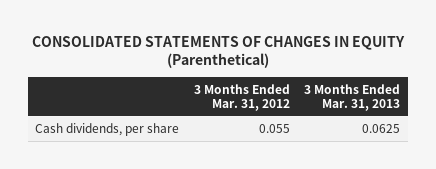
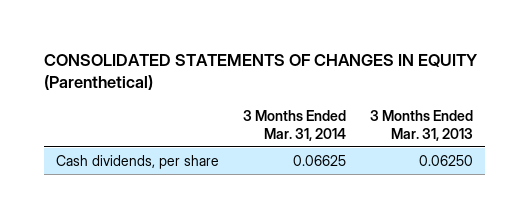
- | 3 Months Ended Mar. 31, 2012 | 3 Months Ended Mar. 31, 2013
+ | 3 Months Ended Mar. 31, 2014 | 3 Months Ended Mar. 31, 2013
- Cash dividends, per share | 0.055 | 0.0625
+ Cash dividends, per share | 0.06625 | 0.06250

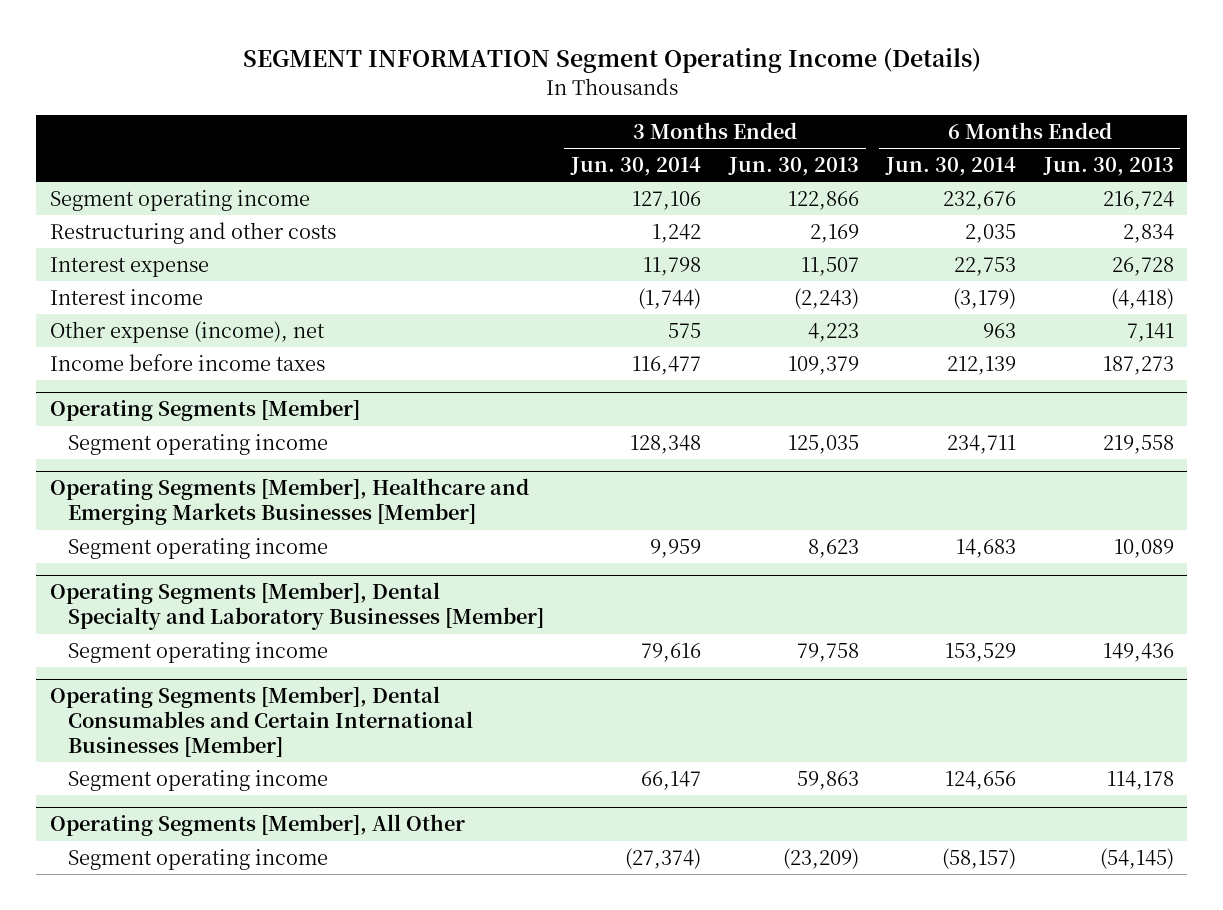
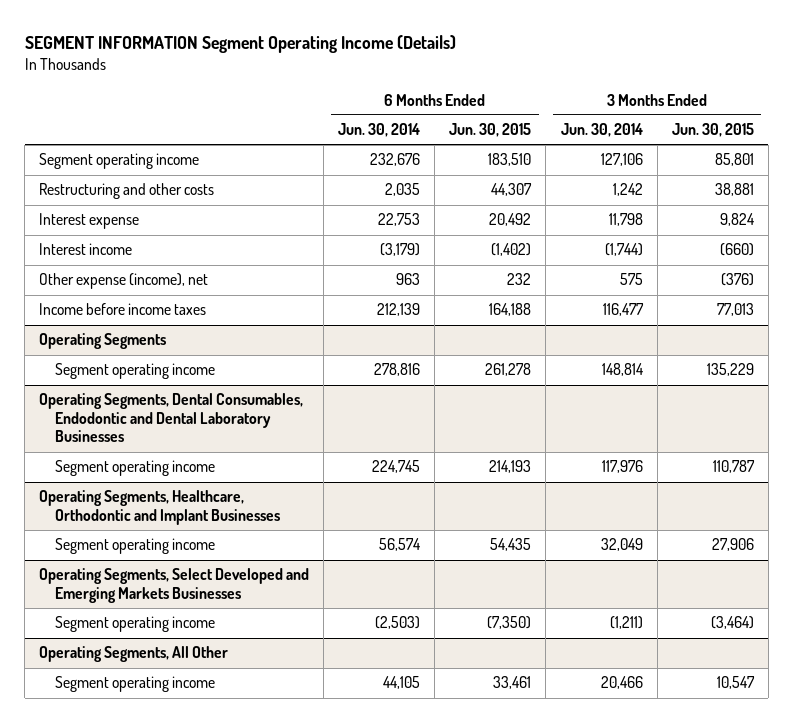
- | 3 Months Ended Jun. 30, 2014 | 3 Months Ended Jun. 30, 2013 | 6 Months Ended Jun. 30, 2014 | 6 Months Ended Jun. 30, 2013
+ | 6 Months Ended Jun. 30, 2014 | 6 Months Ended Jun. 30, 2015 | 3 Months Ended Jun. 30, 2014 | 3 Months Ended Jun. 30, 2015
- Operating Segments [Member]
- Segment operating income | 128,348 | 125,035 | 234,711 | 219,558
- Operating Segments [Member], Healthcare and Emerging Markets Businesses [Member]
- Segment operating income | 9,959 | 8,623 | 14,683 | 10,089
- Operating Segments [Member], Dental Specialty and Laboratory Businesses [Member]
- Segment operating income | 79,616 | 79,758 | 153,529 | 149,436
- Operating Segments [Member], Dental Consumables and Certain International Businesses [Member]
- Segment operating income | 66,147 | 59,863 | 124,656 | 114,178
- Operating Segments [Member], All Other
- Segment operating income | (27,374) | (23,209) | (58,157) | (54,145)
+ Operating Segments
+ Segment operating income | 278,816 | 261,278 | 148,814 | 135,229
+ Operating Segments, Dental Consumables, Endodontic and Dental Laboratory Businesses
+ Segment operating income | 224,745 | 214,193 | 117,976 | 110,787
+ Operating Segments, Healthcare, Orthodontic and Implant Businesses
+ Segment operating income | 56,574 | 54,435 | 32,049 | 27,906
+ Operating Segments, Select Developed and Emerging Markets Businesses
+ Segment operating income | (2,503) | (7,350) | (1,211) | (3,464)
+ Operating Segments, All Other
+ Segment operating income | 44,105 | 33,461 | 20,466 | 10,547

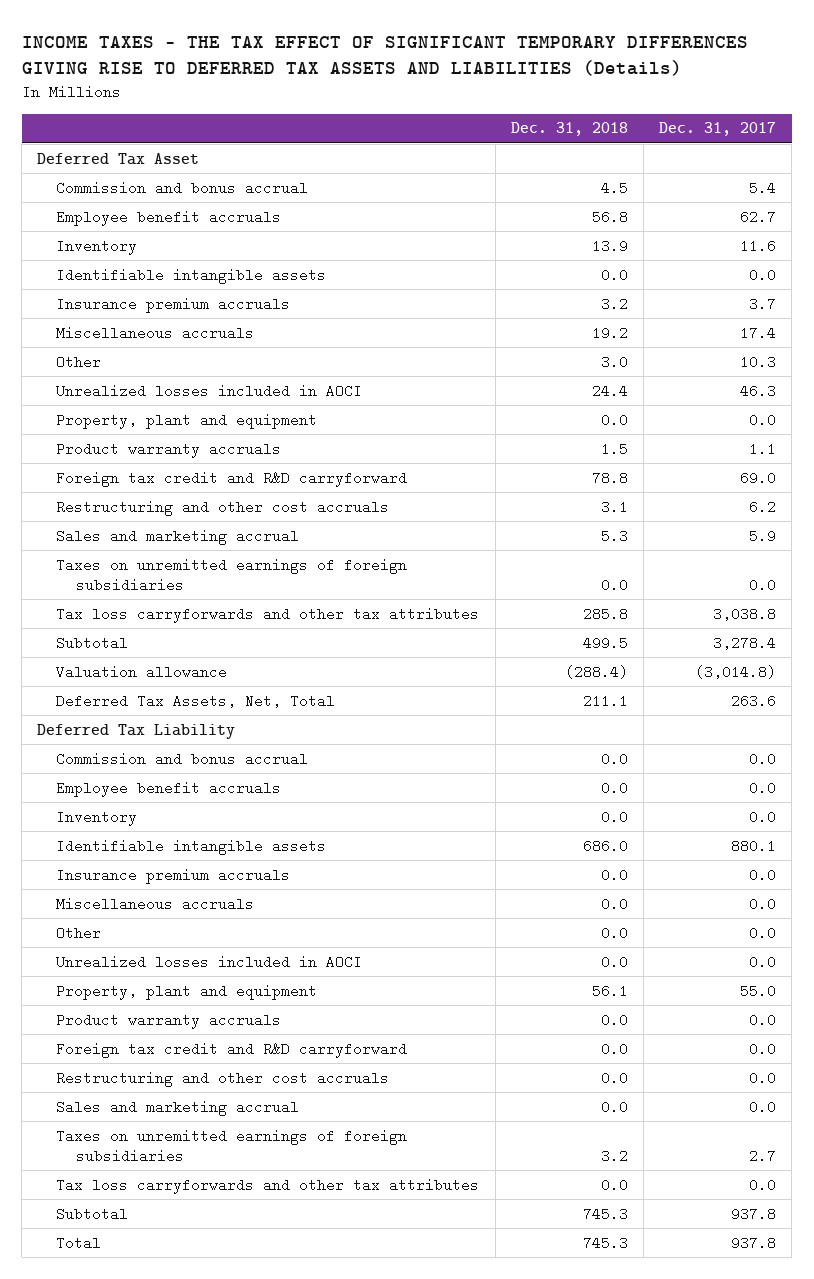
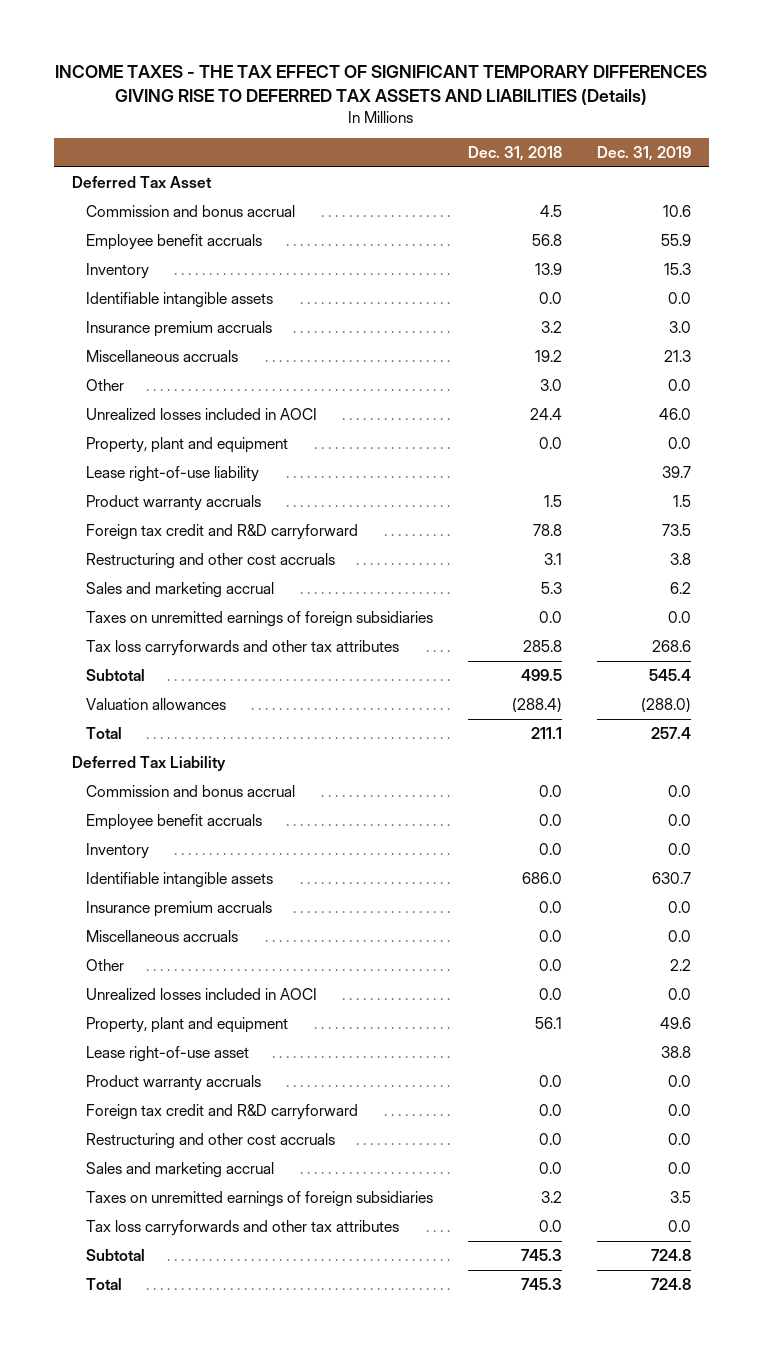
- | Dec. 31, 2018 | Dec. 31, 2017
+ | Dec. 31, 2018 | Dec. 31, 2019
+ Lease right-of-use liability | | 39.7
- Valuation allowance | (288.4) | (3,014.8)
- Deferred Tax Assets, Net, Total | 211.1 | 263.6
+ Valuation allowances | (288.4) | (288.0)
+ Total | 211.1 | 257.4
+ Lease right-of-use asset | | 38.8

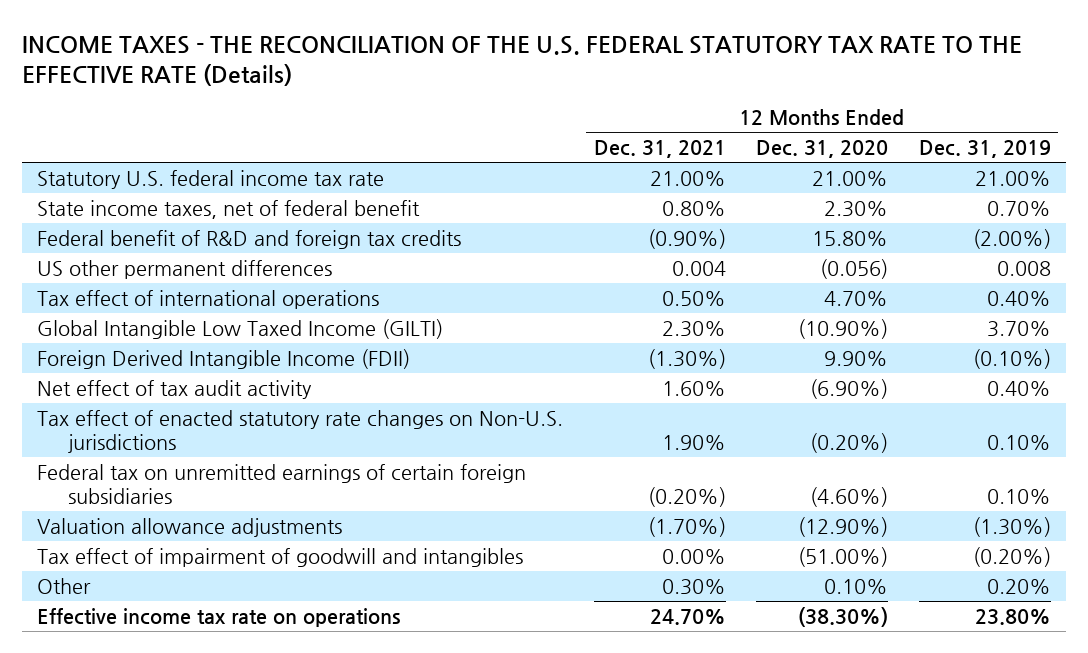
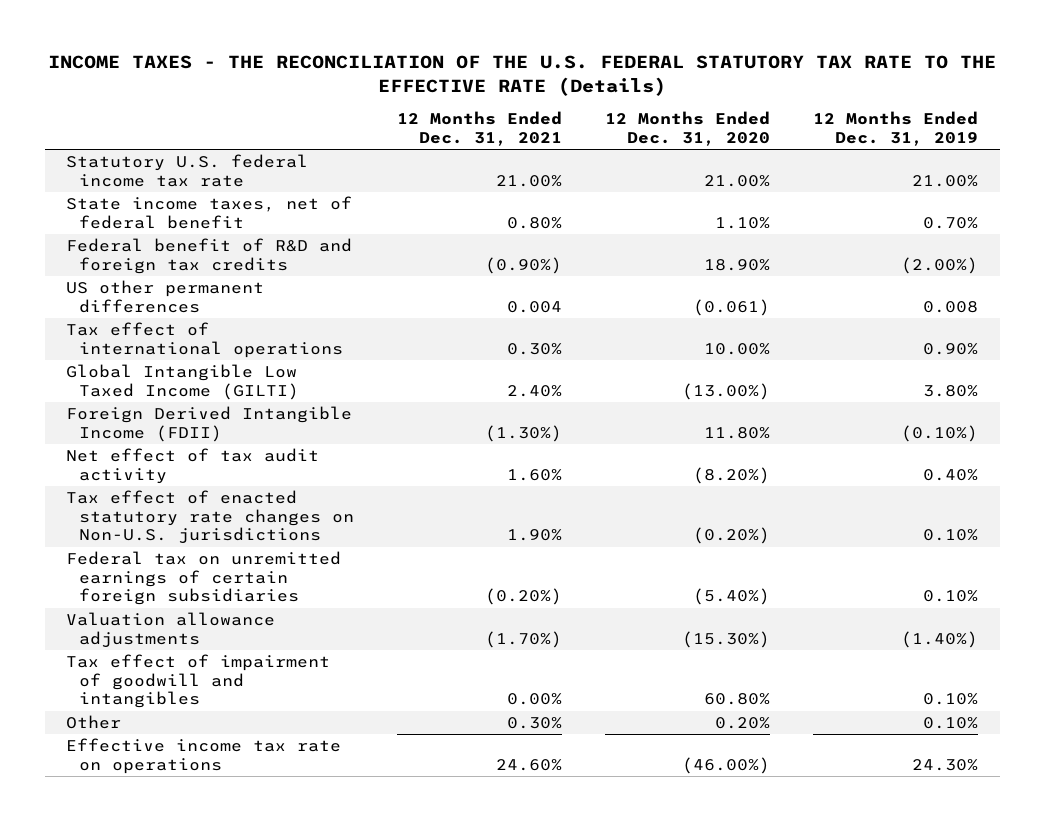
- State income taxes, net of federal benefit | 0.80% | 2.30% | 0.70%
- Federal benefit of R&D and foreign tax credits | (0.90%) | 15.80% | (2.00%)
- US other permanent differences | 0.004 | (0.056) | 0.008
- Tax effect of international operations | 0.50% | 4.70% | 0.40%
- Global Intangible Low Taxed Income (GILTI) | 2.30% | (10.90%) | 3.70%
- Foreign Derived Intangible Income (FDII) | (1.30%) | 9.90% | (0.10%)
- Net effect of tax audit activity | 1.60% | (6.90%) | 0.40%
+ State income taxes, net of federal benefit | 0.80% | 1.10% | 0.70%
+ Federal benefit of R&D and foreign tax credits | (0.90%) | 18.90% | (2.00%)
+ US other permanent differences | 0.004 | (0.061) | 0.008
+ Tax effect of international operations | 0.30% | 10.00% | 0.90%
+ Global Intangible Low Taxed Income (GILTI) | 2.40% | (13.00%) | 3.80%
+ Foreign Derived Intangible Income (FDII) | (1.30%) | 11.80% | (0.10%)
+ Net effect of tax audit activity | 1.60% | (8.20%) | 0.40%
- Federal tax on unremitted earnings of certain foreign subsidiaries | (0.20%) | (4.60%) | 0.10%
- Valuation allowance adjustments | (1.70%) | (12.90%) | (1.30%)
- Tax effect of impairment of goodwill and intangibles | 0.00% | (51.00%) | (0.20%)
- Other | 0.30% | 0.10% | 0.20%
- Effective income tax rate on operations | 24.70% | (38.30%) | 23.80%
+ Federal tax on unremitted earnings of certain foreign subsidiaries | (0.20%) | (5.40%) | 0.10%
+ Valuation allowance adjustments | (1.70%) | (15.30%) | (1.40%)
+ Tax effect of impairment of goodwill and intangibles | 0.00% | 60.80% | 0.10%
+ Other | 0.30% | 0.20% | 0.10%
+ Effective income tax rate on operations | 24.60% | (46.00%) | 24.30%

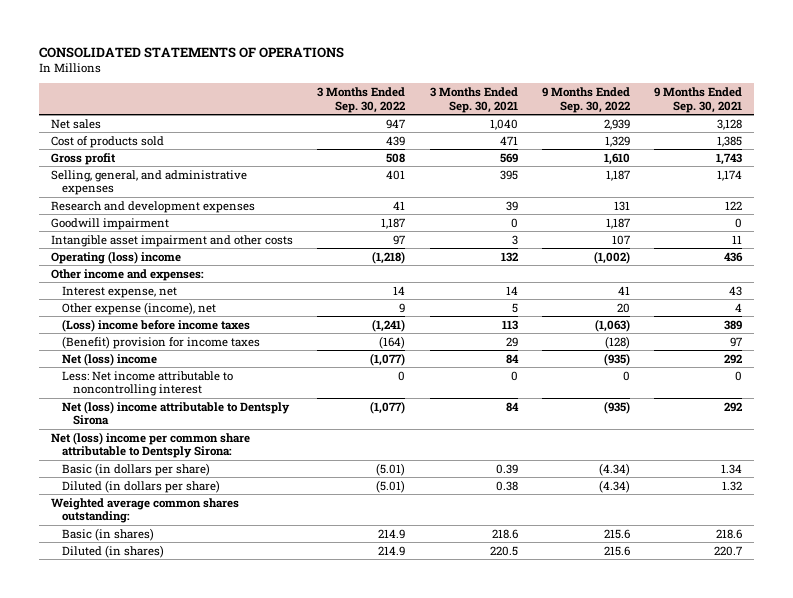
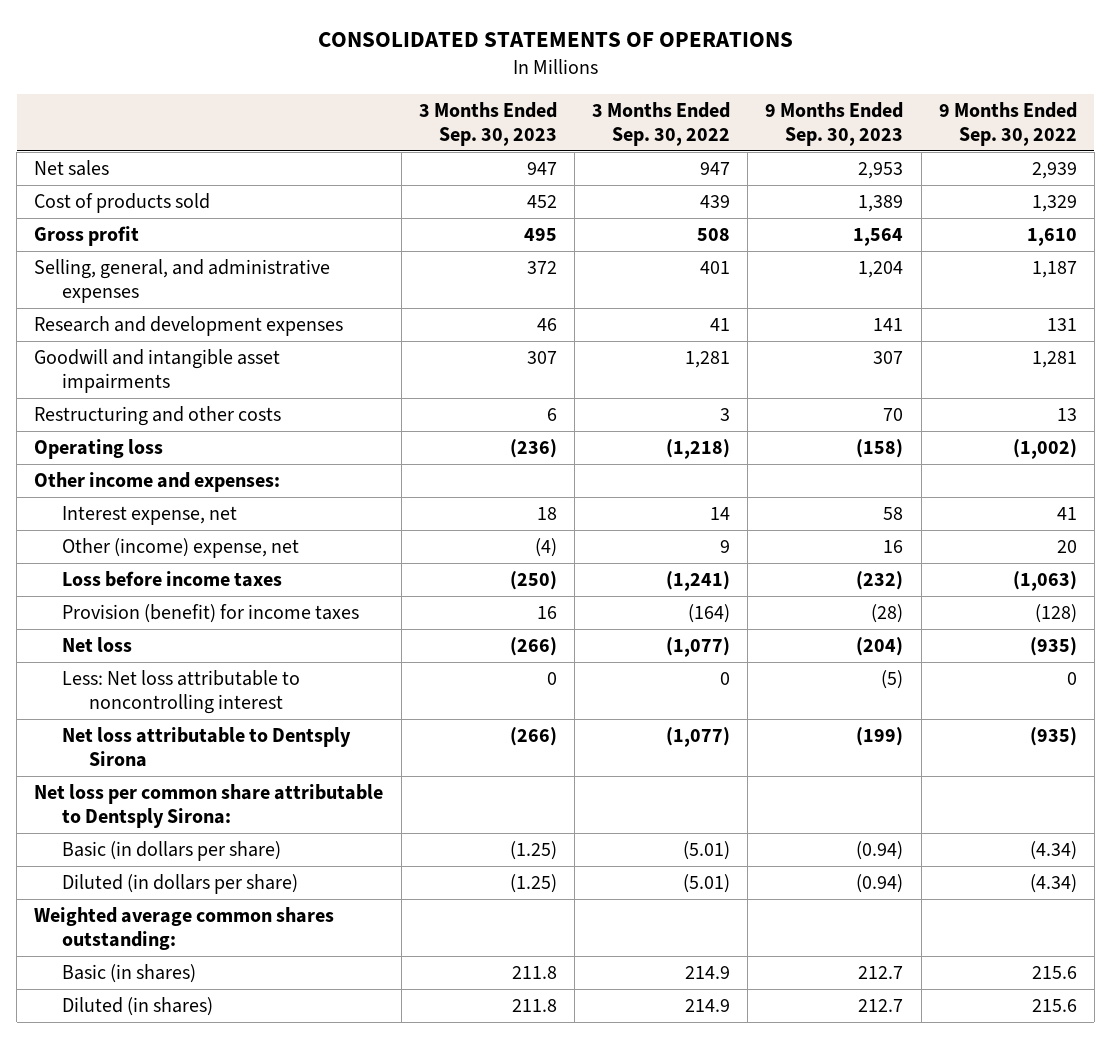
- | 3 Months Ended Sep. 30, 2022 | 3 Months Ended Sep. 30, 2021 | 9 Months Ended Sep. 30, 2022 | 9 Months Ended Sep. 30, 2021
+ | 3 Months Ended Sep. 30, 2023 | 3 Months Ended Sep. 30, 2022 | 9 Months Ended Sep. 30, 2023 | 9 Months Ended Sep. 30, 2022
- Goodwill impairment | 1,187 | 0 | 1,187 | 0
- Intangible asset impairment and other costs | 97 | 3 | 107 | 11
- Operating (loss) income | (1,218) | 132 | (1,002) | 436
+ Goodwill and intangible asset impairments | 307 | 1,281 | 307 | 1,281
+ Restructuring and other costs | 6 | 3 | 70 | 13
+ Operating loss | (236) | (1,218) | (158) | (1,002)
- Other expense (income), net | 9 | 5 | 20 | 4
- (Loss) income before income taxes | (1,241) | 113 | (1,063) | 389
- (Benefit) provision for income taxes | (164) | 29 | (128) | 97
- Net (loss) income | (1,077) | 84 | (935) | 292
- Less: Net income attributable to noncontrolling interest | 0 | 0 | 0 | 0
- Net (loss) income attributable to Dentsply Sirona | (1,077) | 84 | (935) | 292
- Net (loss) income per common share attributable to Dentsply Sirona:
+ Other (income) expense, net | (4) | 9 | 16 | 20
+ Loss before income taxes | (250) | (1,241) | (232) | (1,063)
+ Provision (benefit) for income taxes | 16 | (164) | (28) | (128)
+ Net loss | (266) | (1,077) | (204) | (935)
+ Less: Net loss attributable to noncontrolling interest | 0 | 0 | (5) | 0
+ Net loss attributable to Dentsply Sirona | (266) | (1,077) | (199) | (935)
+ Net loss per common share attributable to Dentsply Sirona:

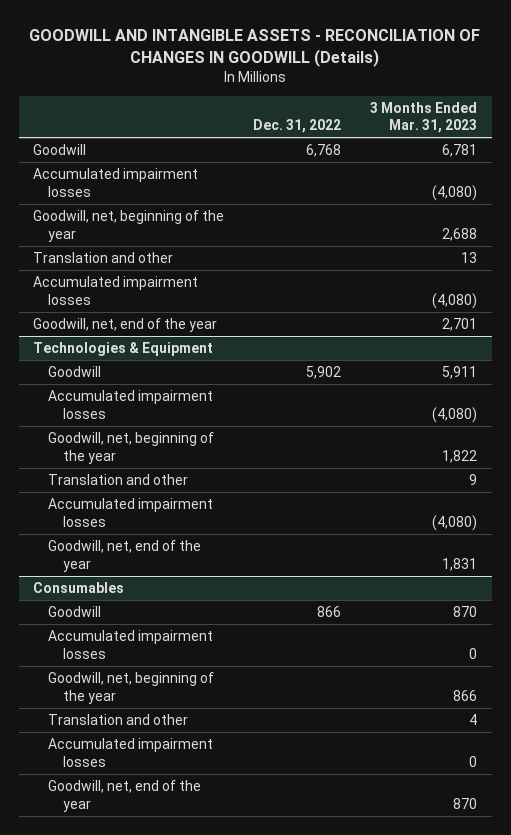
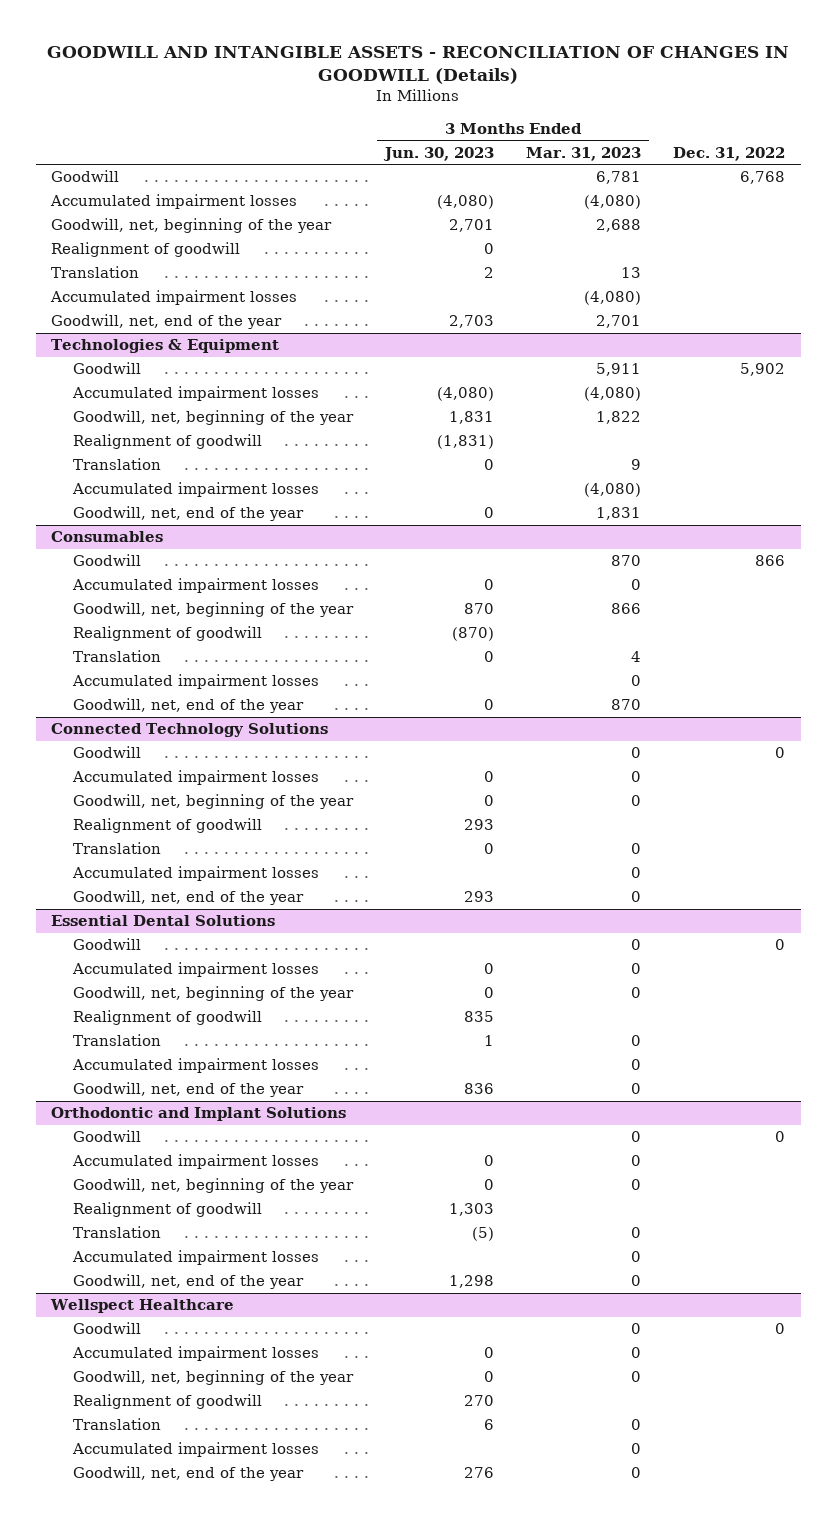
- | Dec. 31, 2022 | 3 Months Ended Mar. 31, 2023
+ | 3 Months Ended Jun. 30, 2023 | 3 Months Ended Mar. 31, 2023 | Dec. 31, 2022
- Translation and other | | 13
+ Realignment of goodwill | 0 | |
+ Translation | 2 | 13 |
@ Technologies & Equipment
- Translation and other | | 9
+ Realignment of goodwill | (1,831) | |
+ Translation | 0 | 9 |
@ Consumables
- Translation and other | | 4
+ Realignment of goodwill | (870) | |
+ Translation | 0 | 4 |
+ Connected Technology Solutions
+ Goodwill | | 0 | 0
+ Accumulated impairment losses | 0 | 0 |
+ Goodwill, net, beginning of the year | 0 | 0 |
+ Realignment of goodwill | 293 | |
+ Translation | 0 | 0 |
+ Accumulated impairment losses | | 0 |
+ Goodwill, net, end of the year | 293 | 0 |
+ Essential Dental Solutions
+ Goodwill | | 0 | 0
+ Accumulated impairment losses | 0 | 0 |
+ Goodwill, net, beginning of the year | 0 | 0 |
+ Realignment of goodwill | 835 | |
+ Translation | 1 | 0 |
+ Accumulated impairment losses | | 0 |
+ Goodwill, net, end of the year | 836 | 0 |
+ Orthodontic and Implant Solutions
+ Goodwill | | 0 | 0
+ Accumulated impairment losses | 0 | 0 |
+ Goodwill, net, beginning of the year | 0 | 0 |
+ Realignment of goodwill | 1,303 | |
+ Translation | (5) | 0 |
+ Accumulated impairment losses | | 0 |
+ Goodwill, net, end of the year | 1,298 | 0 |
+ Wellspect Healthcare
+ Goodwill | | 0 | 0
+ Accumulated impairment losses | 0 | 0 |
+ Goodwill, net, beginning of the year | 0 | 0 |
+ Realignment of goodwill | 270 | |
+ Translation | 6 | 0 |
+ Accumulated impairment losses | | 0 |
+ Goodwill, net, end of the year | 276 | 0 |

